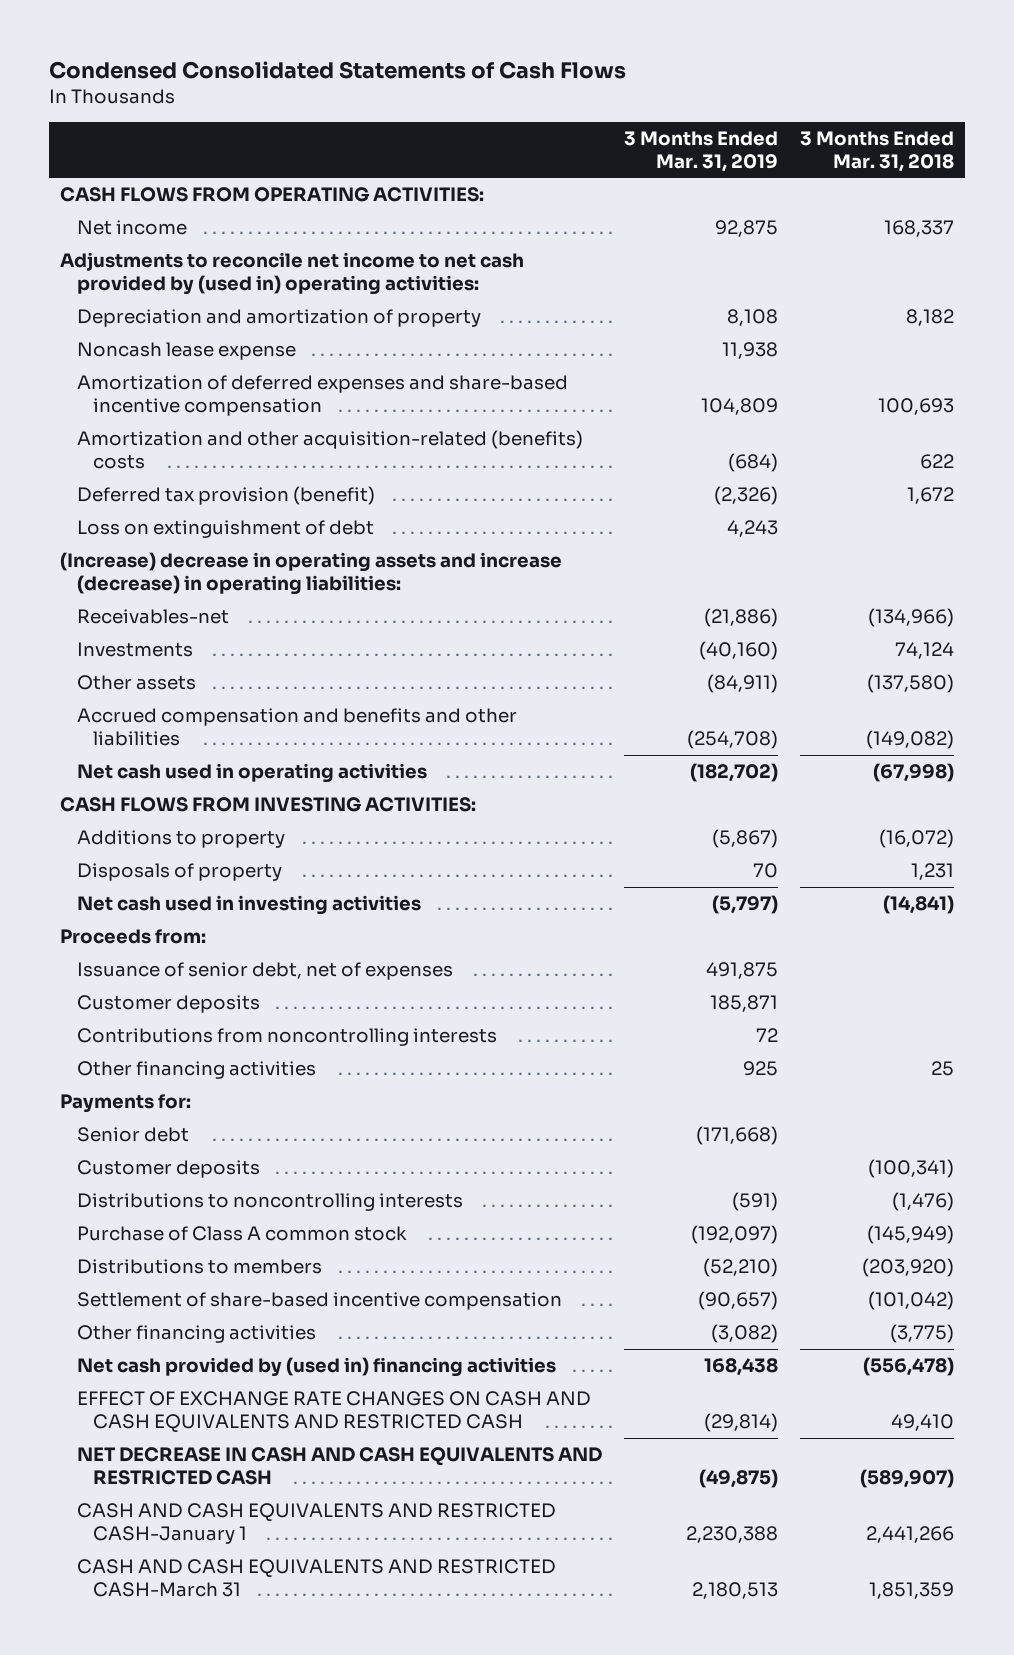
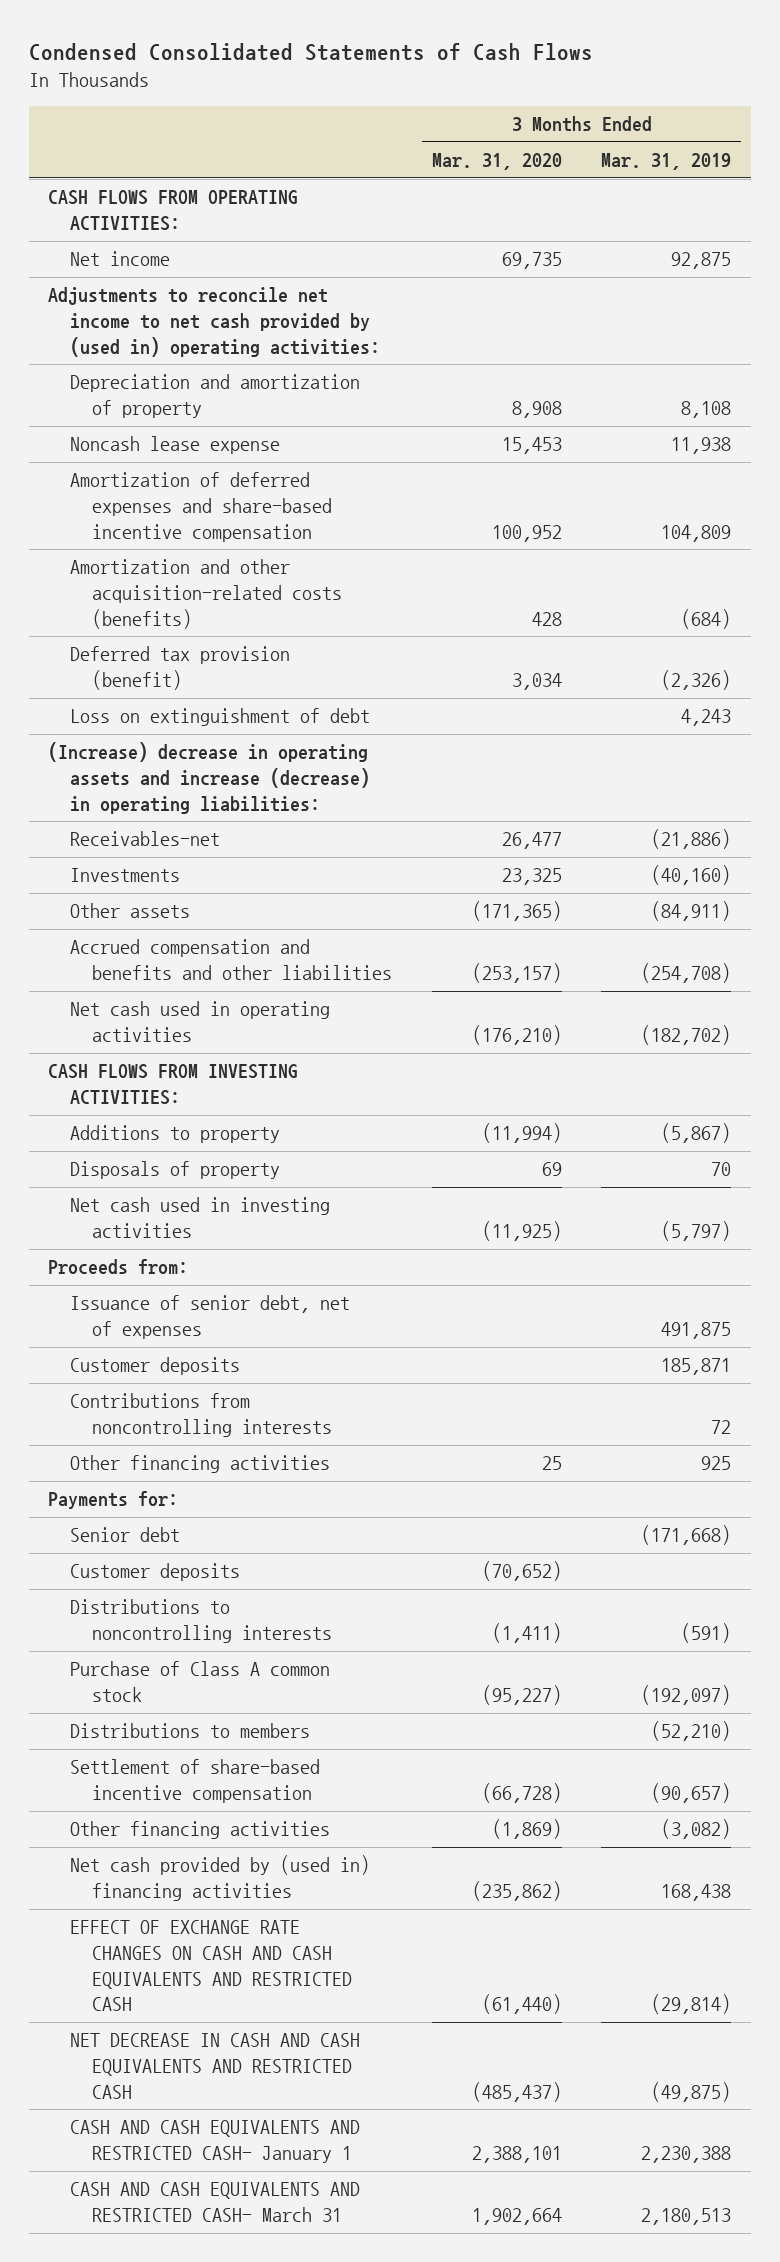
- | 3 Months Ended Mar. 31, 2019 | 3 Months Ended Mar. 31, 2018
+ | 3 Months Ended Mar. 31, 2020 | 3 Months Ended Mar. 31, 2019
- Amortization and other acquisition-related (benefits) costs | (684) | 622
+ Amortization and other acquisition-related costs (benefits) | 428 | (684)
- CASH AND CASH EQUIVALENTS AND RESTRICTED CASH-January 1 | 2,230,388 | 2,441,266
- CASH AND CASH EQUIVALENTS AND RESTRICTED CASH-March 31 | 2,180,513 | 1,851,359
+ CASH AND CASH EQUIVALENTS AND RESTRICTED CASH- January 1 | 2,388,101 | 2,230,388
+ CASH AND CASH EQUIVALENTS AND RESTRICTED CASH- March 31 | 1,902,664 | 2,180,513

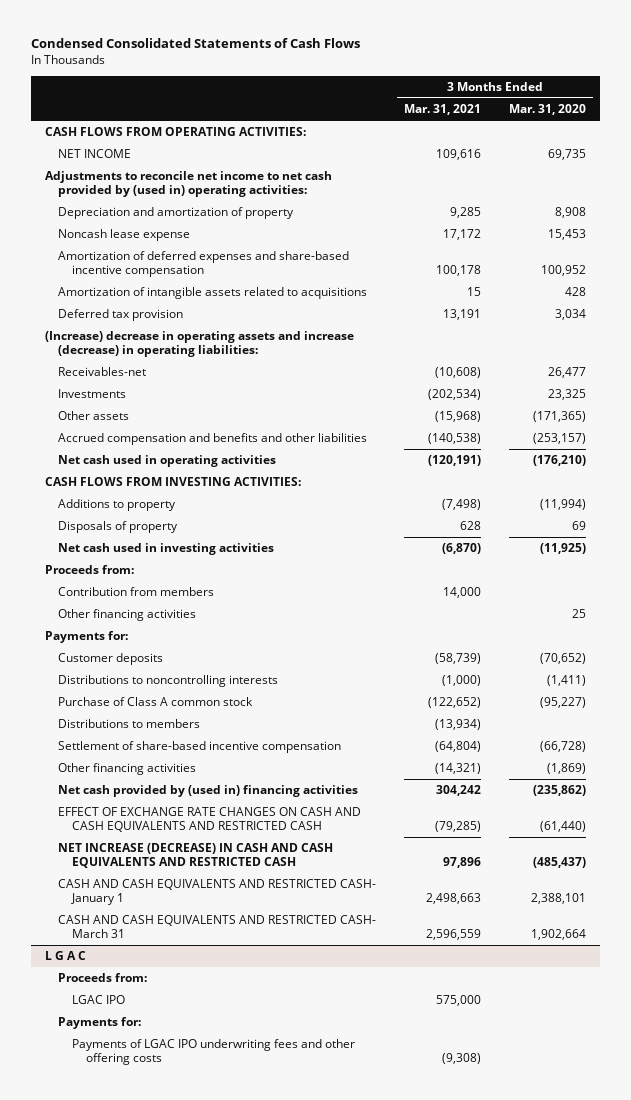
- | 3 Months Ended Mar. 31, 2020 | 3 Months Ended Mar. 31, 2019
+ | 3 Months Ended Mar. 31, 2021 | 3 Months Ended Mar. 31, 2020
- Net income | 69,735 | 92,875
+ NET INCOME | 109,616 | 69,735
- Amortization and other acquisition-related costs (benefits) | 428 | (684)
- Deferred tax provision (benefit) | 3,034 | (2,326)
- Loss on extinguishment of debt | | 4,243
+ Amortization of intangible assets related to acquisitions | 15 | 428
+ Deferred tax provision | 13,191 | 3,034
- Issuance of senior debt, net of expenses | | 491,875
- Customer deposits | | 185,871
- Contributions from noncontrolling interests | | 72
+ Contribution from members | 14,000 |
- Senior debt | | (171,668)
- NET DECREASE IN CASH AND CASH EQUIVALENTS AND RESTRICTED CASH | (485,437) | (49,875)
+ NET INCREASE (DECREASE) IN CASH AND CASH EQUIVALENTS AND RESTRICTED CASH | 97,896 | (485,437)
+ L G A C
+ Proceeds from:
+ LGAC IPO | 575,000 |
+ Payments for:
+ Payments of LGAC IPO underwriting fees and other offering costs | (9,308) |

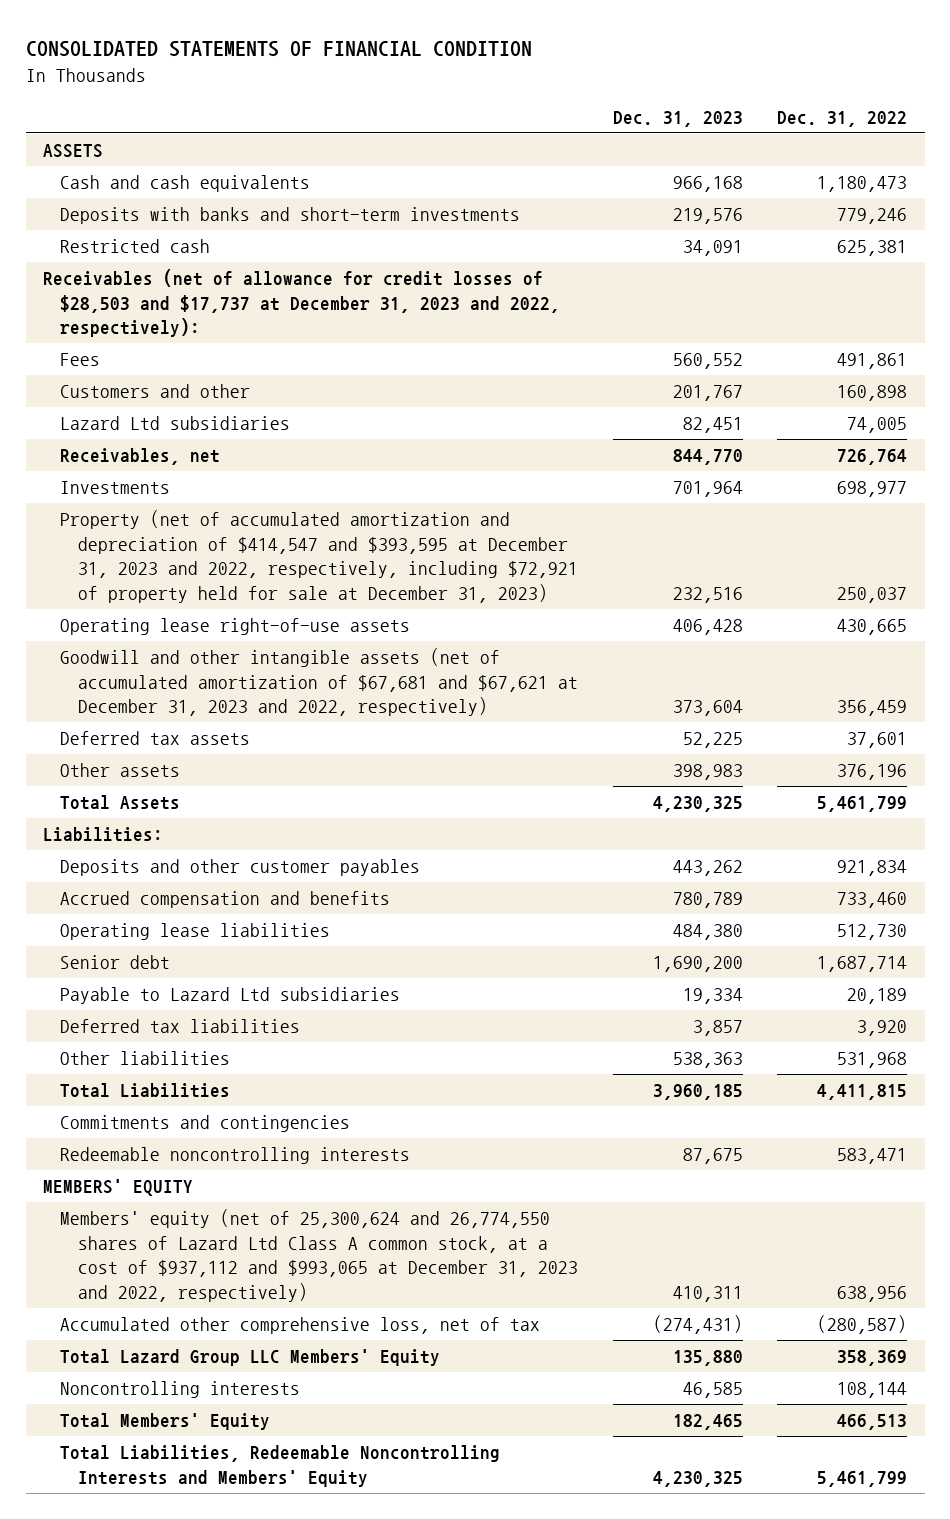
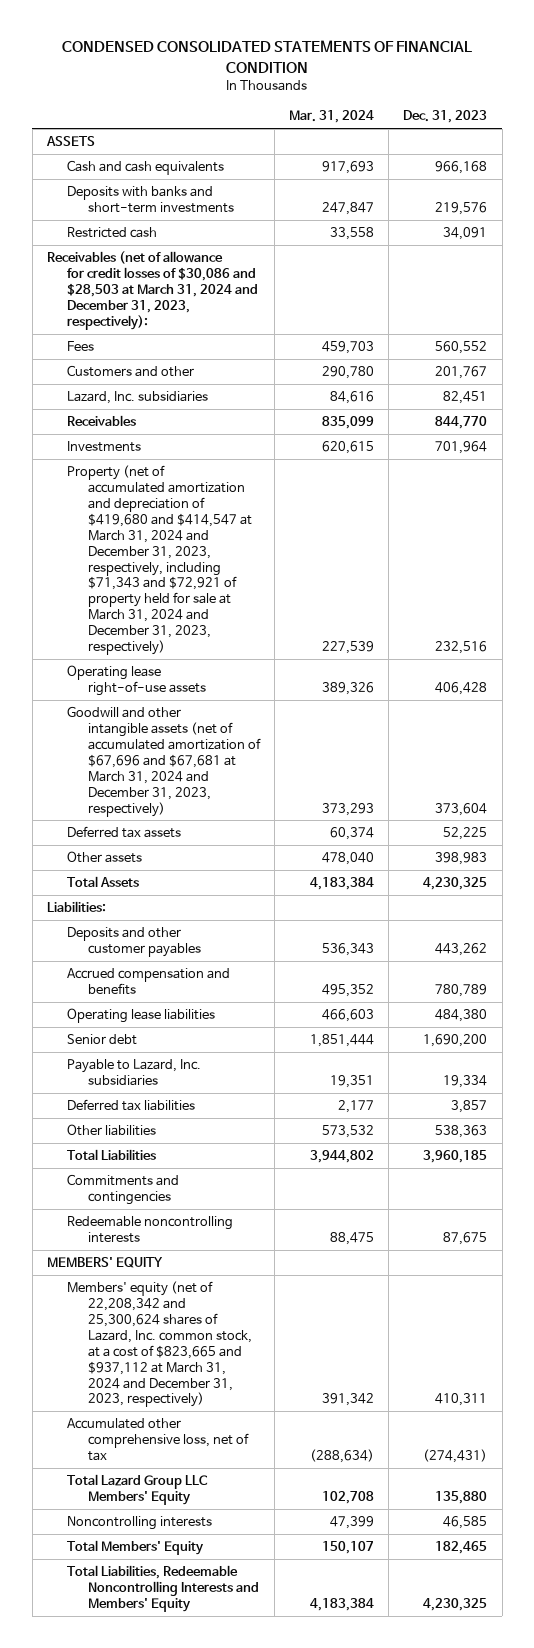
- CONSOLIDATED STATEMENTS OF FINANCIAL CONDITION
+ CONDENSED CONSOLIDATED STATEMENTS OF FINANCIAL CONDITION
- | Dec. 31, 2023 | Dec. 31, 2022
+ | Mar. 31, 2024 | Dec. 31, 2023
- Receivables (net of allowance for credit losses of $28,503 and $17,737 at December 31, 2023 and 2022, respectively):
+ Receivables (net of allowance for credit losses of $30,086 and $28,503 at March 31, 2024 and December 31, 2023, respectively):
- Lazard Ltd subsidiaries | 82,451 | 74,005
- Receivables, net | 844,770 | 726,764
+ Lazard, Inc. subsidiaries | 84,616 | 82,451
+ Receivables | 835,099 | 844,770
- Property (net of accumulated amortization and depreciation of $414,547 and $393,595 at December 31, 2023 and 2022, respectively, including $72,921 of property held for sale at December 31, 2023) | 232,516 | 250,037
+ Property (net of accumulated amortization and depreciation of $419,680 and $414,547 at March 31, 2024 and December 31, 2023, respectively, including $71,343 and $72,921 of property held for sale at March 31, 2024 and December 31, 2023, respectively) | 227,539 | 232,516
- Goodwill and other intangible assets (net of accumulated amortization of $67,681 and $67,621 at December 31, 2023 and 2022, respectively) | 373,604 | 356,459
+ Goodwill and other intangible assets (net of accumulated amortization of $67,696 and $67,681 at March 31, 2024 and December 31, 2023, respectively) | 373,293 | 373,604
- Payable to Lazard Ltd subsidiaries | 19,334 | 20,189
+ Payable to Lazard, Inc. subsidiaries | 19,351 | 19,334
- Members' equity (net of 25,300,624 and 26,774,550 shares of Lazard Ltd Class A common stock, at a cost of $937,112 and $993,065 at December 31, 2023 and 2022, respectively) | 410,311 | 638,956
+ Members' equity (net of 22,208,342 and 25,300,624 shares of Lazard, Inc. common stock, at a cost of $823,665 and $937,112 at March 31, 2024 and December 31, 2023, respectively) | 391,342 | 410,311

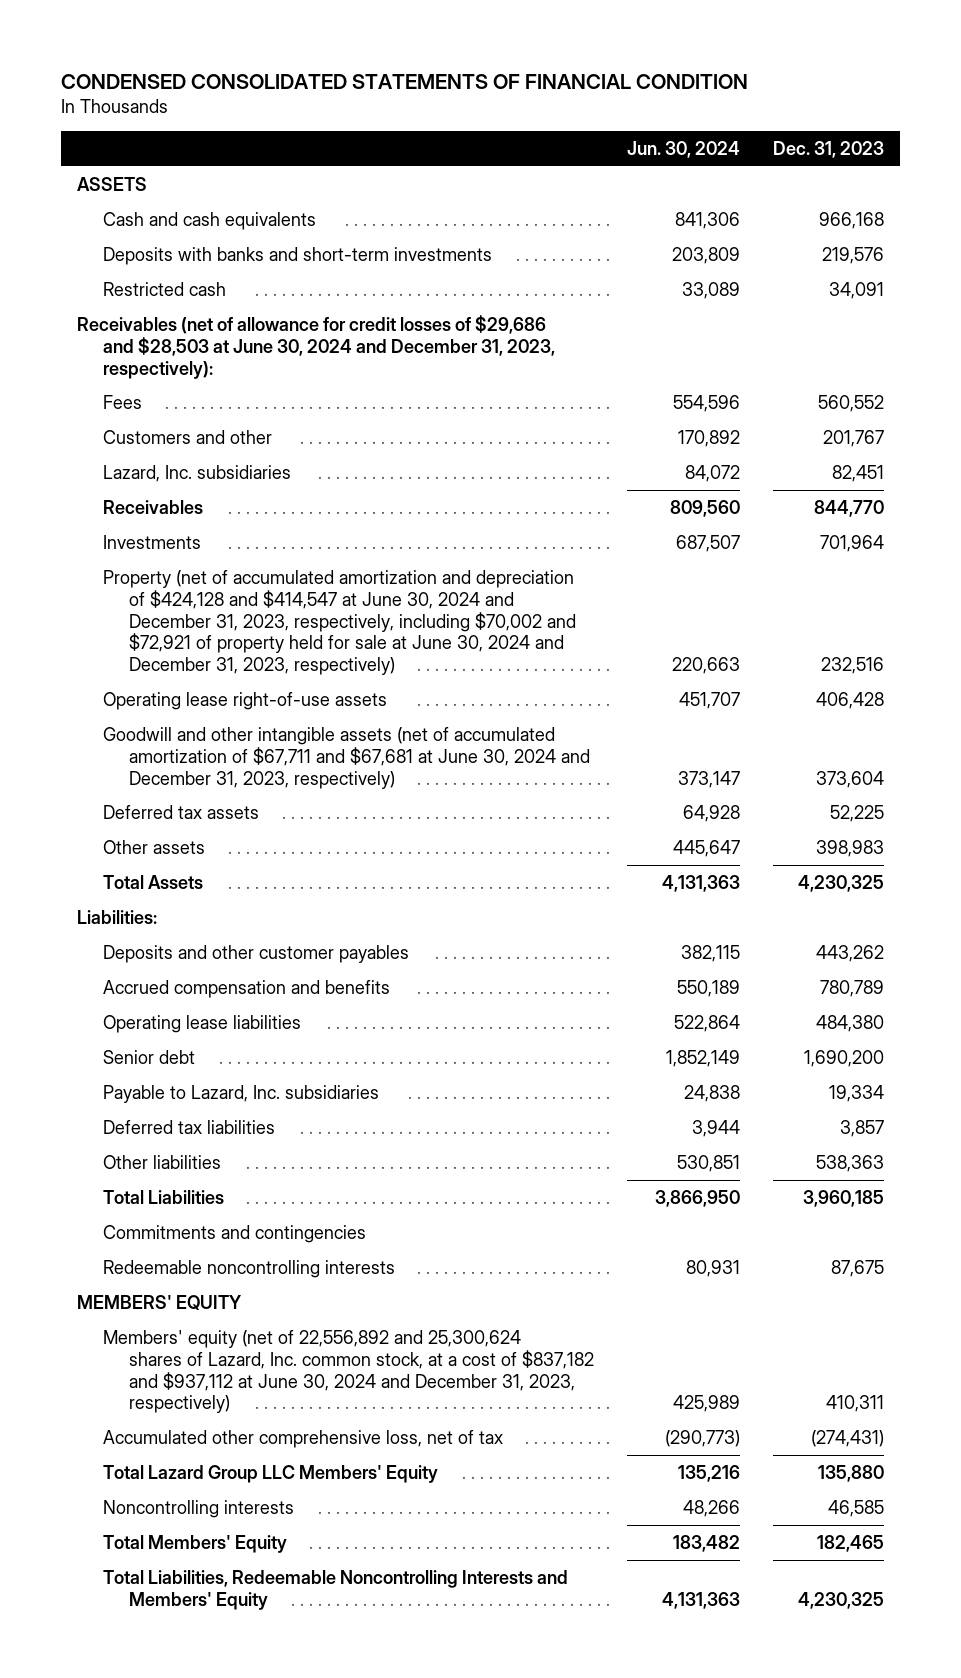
- | Mar. 31, 2024 | Dec. 31, 2023
+ | Jun. 30, 2024 | Dec. 31, 2023
- Receivables (net of allowance for credit losses of $30,086 and $28,503 at March 31, 2024 and December 31, 2023, respectively):
+ Receivables (net of allowance for credit losses of $29,686 and $28,503 at June 30, 2024 and December 31, 2023, respectively):
- Property (net of accumulated amortization and depreciation of $419,680 and $414,547 at March 31, 2024 and December 31, 2023, respectively, including $71,343 and $72,921 of property held for sale at March 31, 2024 and December 31, 2023, respectively) | 227,539 | 232,516
+ Property (net of accumulated amortization and depreciation of $424,128 and $414,547 at June 30, 2024 and December 31, 2023, respectively, including $70,002 and $72,921 of property held for sale at June 30, 2024 and December 31, 2023, respectively) | 220,663 | 232,516
- Goodwill and other intangible assets (net of accumulated amortization of $67,696 and $67,681 at March 31, 2024 and December 31, 2023, respectively) | 373,293 | 373,604
+ Goodwill and other intangible assets (net of accumulated amortization of $67,711 and $67,681 at June 30, 2024 and December 31, 2023, respectively) | 373,147 | 373,604
- Members' equity (net of 22,208,342 and 25,300,624 shares of Lazard, Inc. common stock, at a cost of $823,665 and $937,112 at March 31, 2024 and December 31, 2023, respectively) | 391,342 | 410,311
+ Members' equity (net of 22,556,892 and 25,300,624 shares of Lazard, Inc. common stock, at a cost of $837,182 and $937,112 at June 30, 2024 and December 31, 2023, respectively) | 425,989 | 410,311

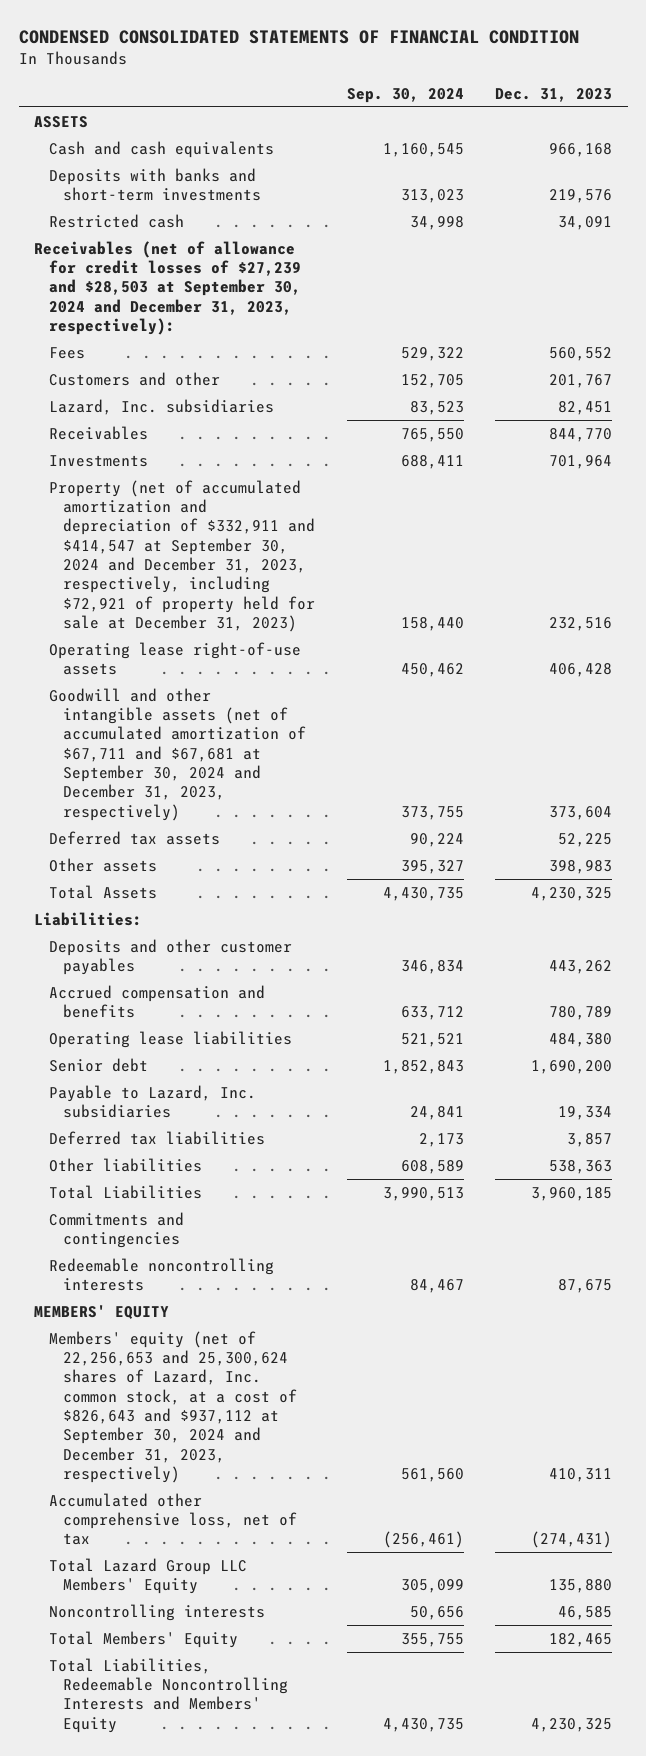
- | Jun. 30, 2024 | Dec. 31, 2023
+ | Sep. 30, 2024 | Dec. 31, 2023
- Receivables (net of allowance for credit losses of $29,686 and $28,503 at June 30, 2024 and December 31, 2023, respectively):
+ Receivables (net of allowance for credit losses of $27,239 and $28,503 at September 30, 2024 and December 31, 2023, respectively):
- Property (net of accumulated amortization and depreciation of $424,128 and $414,547 at June 30, 2024 and December 31, 2023, respectively, including $70,002 and $72,921 of property held for sale at June 30, 2024 and December 31, 2023, respectively) | 220,663 | 232,516
+ Property (net of accumulated amortization and depreciation of $332,911 and $414,547 at September 30, 2024 and December 31, 2023, respectively, including $72,921 of property held for sale at December 31, 2023) | 158,440 | 232,516
- Goodwill and other intangible assets (net of accumulated amortization of $67,711 and $67,681 at June 30, 2024 and December 31, 2023, respectively) | 373,147 | 373,604
+ Goodwill and other intangible assets (net of accumulated amortization of $67,711 and $67,681 at September 30, 2024 and December 31, 2023, respectively) | 373,755 | 373,604
- Members' equity (net of 22,556,892 and 25,300,624 shares of Lazard, Inc. common stock, at a cost of $837,182 and $937,112 at June 30, 2024 and December 31, 2023, respectively) | 425,989 | 410,311
+ Members' equity (net of 22,256,653 and 25,300,624 shares of Lazard, Inc. common stock, at a cost of $826,643 and $937,112 at September 30, 2024 and December 31, 2023, respectively) | 561,560 | 410,311

